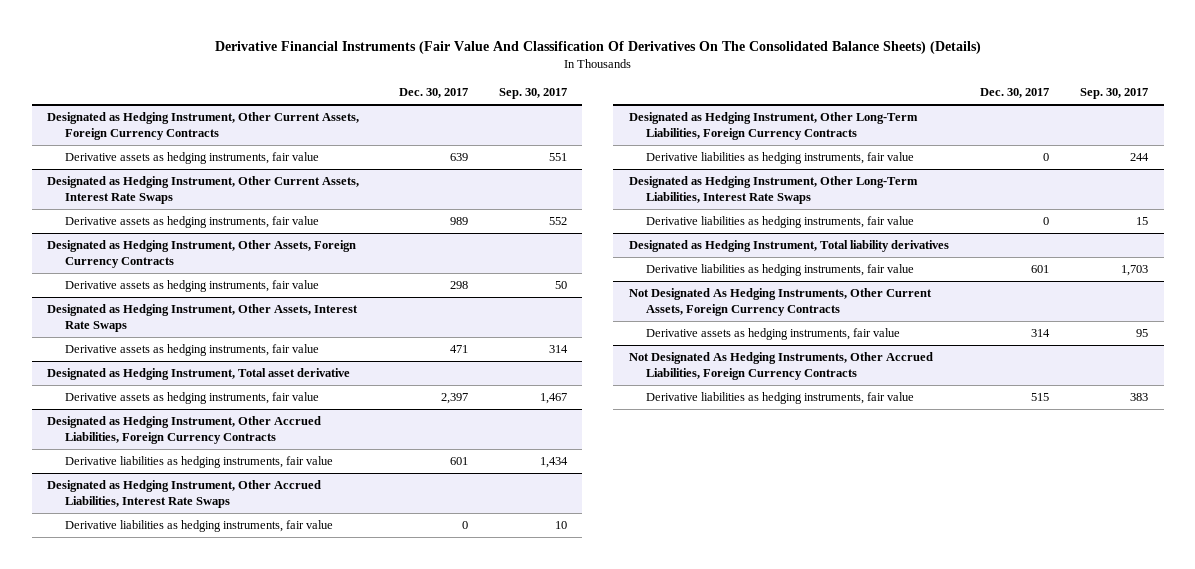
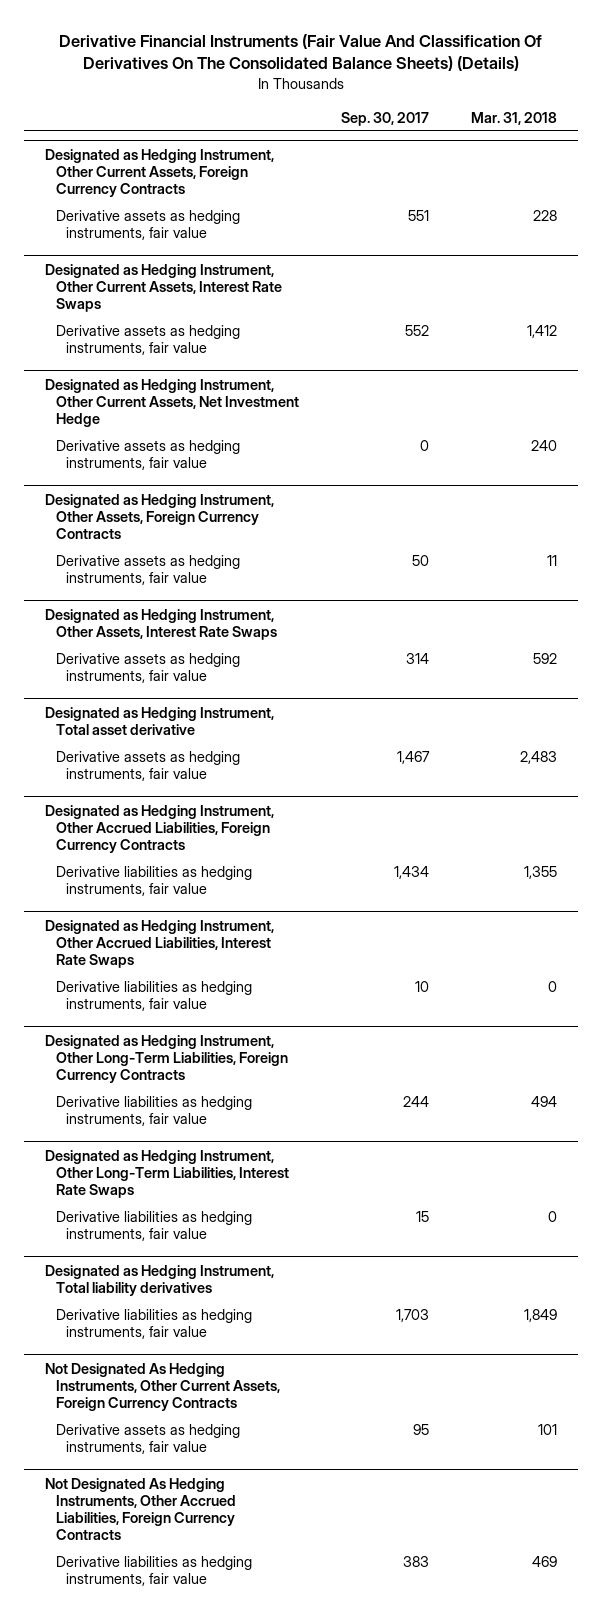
- | Dec. 30, 2017 | Sep. 30, 2017
+ | Sep. 30, 2017 | Mar. 31, 2018
+ Designated as Hedging Instrument, Other Current Assets, Net Investment Hedge
+ Derivative assets as hedging instruments, fair value | 0 | 240

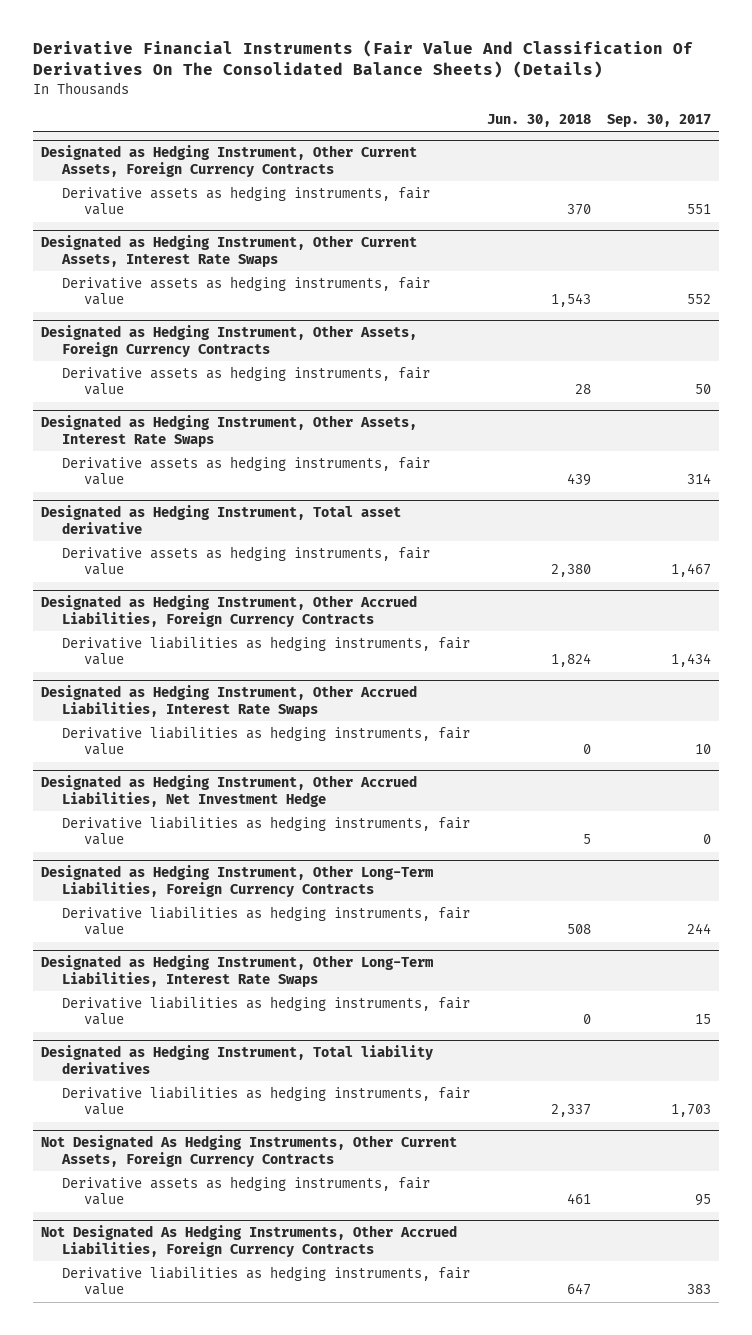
- | Sep. 30, 2017 | Mar. 31, 2018
+ | Jun. 30, 2018 | Sep. 30, 2017
- Designated as Hedging Instrument, Other Current Assets, Net Investment Hedge
- Derivative assets as hedging instruments, fair value | 0 | 240
+ Designated as Hedging Instrument, Other Accrued Liabilities, Net Investment Hedge
+ Derivative liabilities as hedging instruments, fair value | 5 | 0

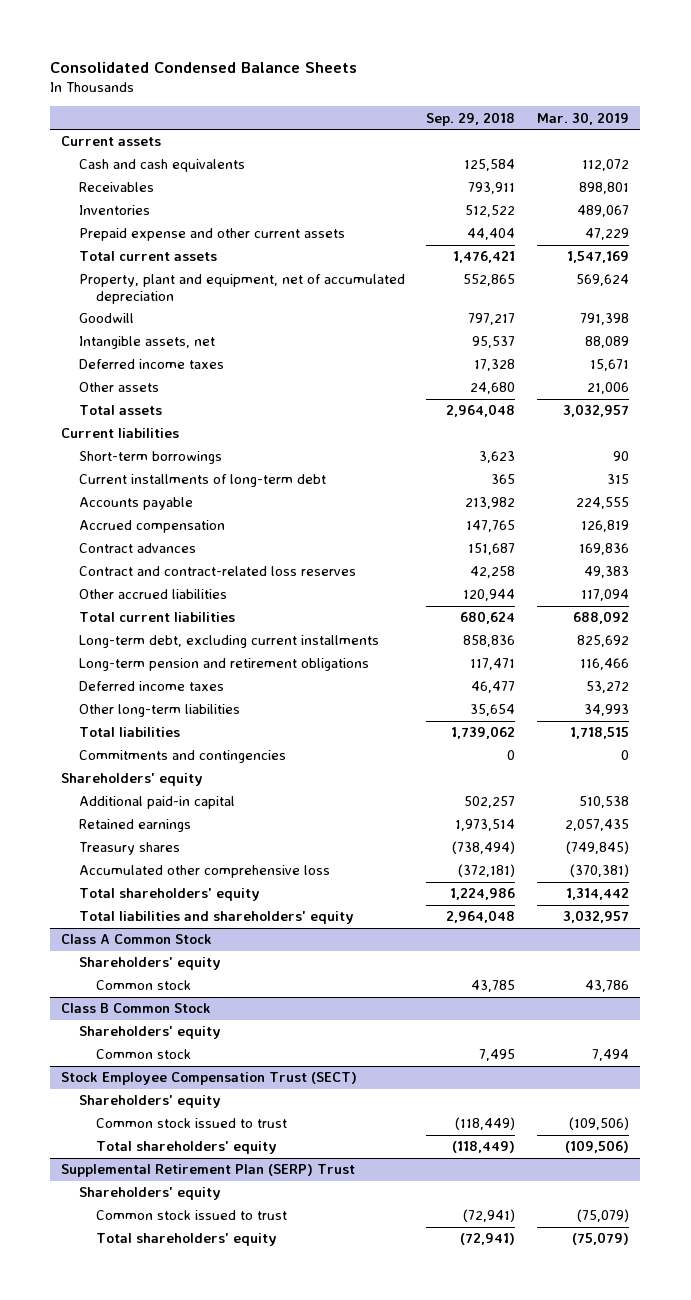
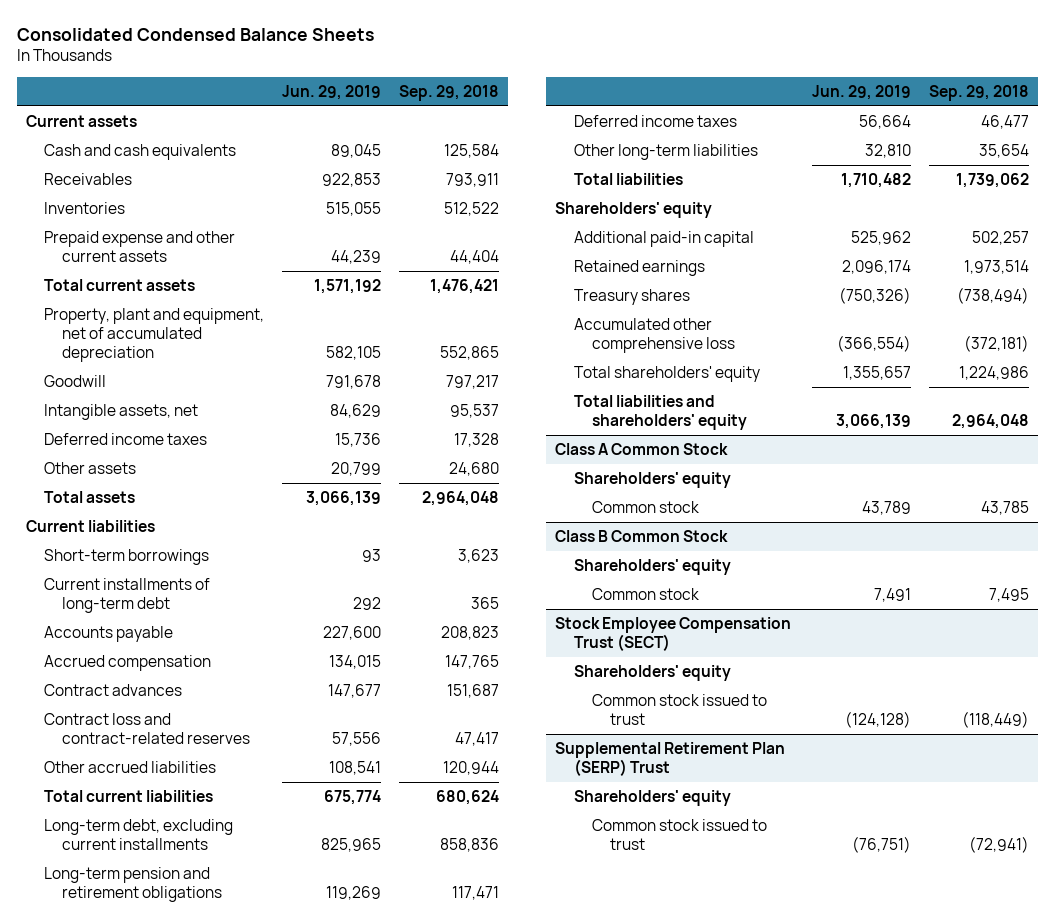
- | Sep. 29, 2018 | Mar. 30, 2019
+ | Jun. 29, 2019 | Sep. 29, 2018
- Accounts payable | 213,982 | 224,555
+ Accounts payable | 227,600 | 208,823
- Contract and contract-related loss reserves | 42,258 | 49,383
+ Contract loss and contract-related reserves | 57,556 | 47,417
- Commitments and contingencies | 0 | 0
@ Stock Employee Compensation Trust (SECT)
- Total shareholders' equity | (118,449) | (109,506)
@ Supplemental Retirement Plan (SERP) Trust
- Total shareholders' equity | (72,941) | (75,079)

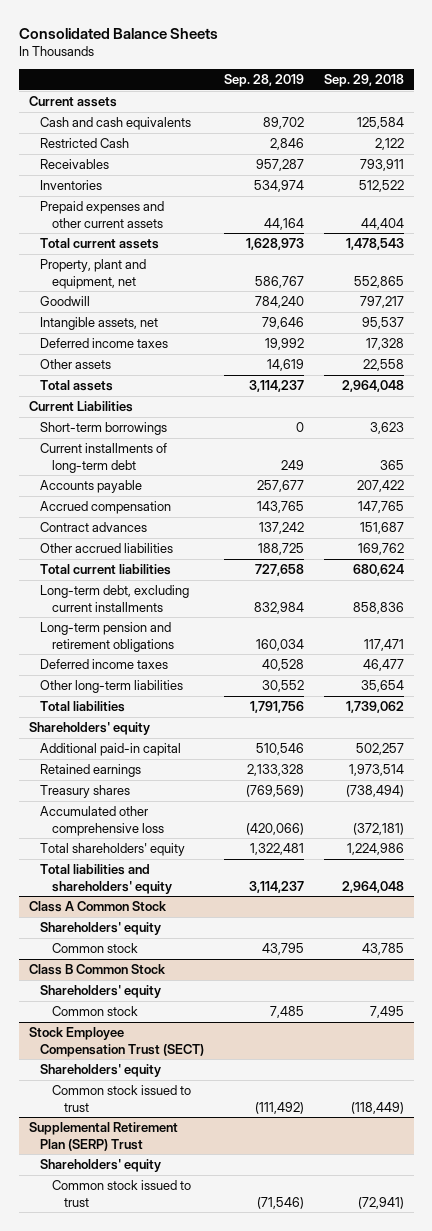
- Consolidated Condensed Balance Sheets
+ Consolidated Balance Sheets
- | Jun. 29, 2019 | Sep. 29, 2018
+ | Sep. 28, 2019 | Sep. 29, 2018
+ Restricted Cash | 2,846 | 2,122
- Prepaid expense and other current assets | 44,239 | 44,404
- Total current assets | 1,571,192 | 1,476,421
- Property, plant and equipment, net of accumulated depreciation | 582,105 | 552,865
+ Prepaid expenses and other current assets | 44,164 | 44,404
+ Total current assets | 1,628,973 | 1,478,543
+ Property, plant and equipment, net | 586,767 | 552,865
- Other assets | 20,799 | 24,680
+ Other assets | 14,619 | 22,558
- Current liabilities
+ Current Liabilities
- Accounts payable | 227,600 | 208,823
+ Accounts payable | 257,677 | 207,422
- Contract loss and contract-related reserves | 57,556 | 47,417
- Other accrued liabilities | 108,541 | 120,944
+ Other accrued liabilities | 188,725 | 169,762

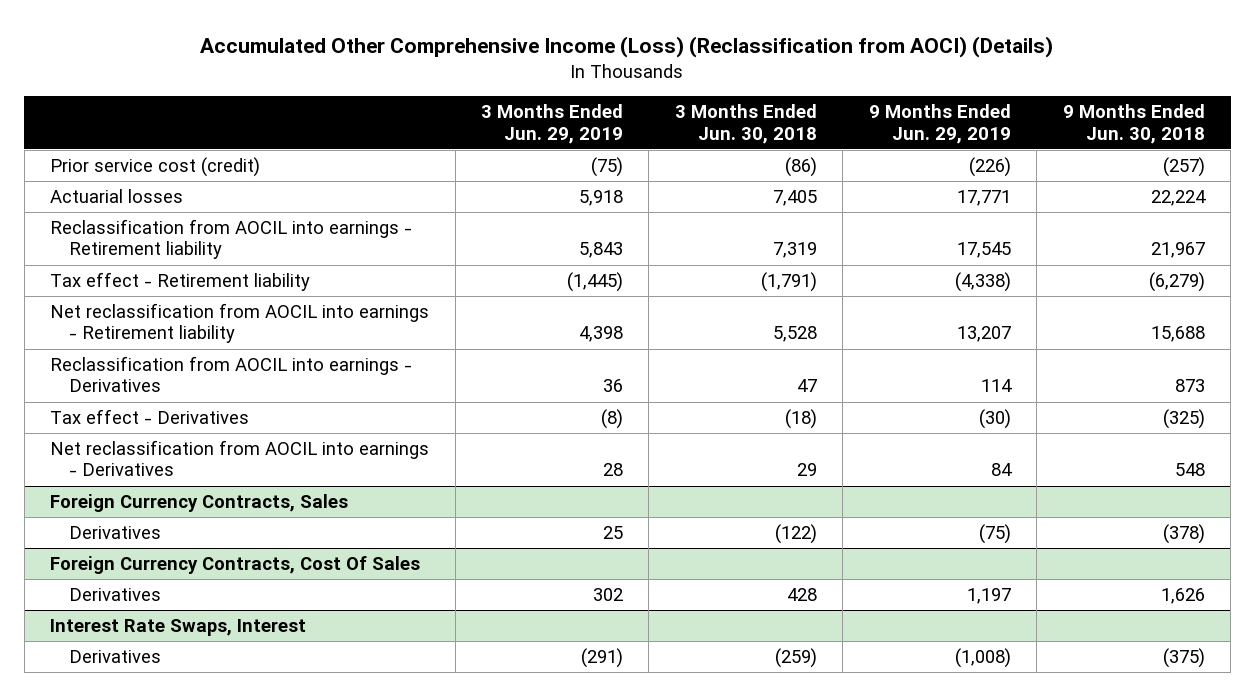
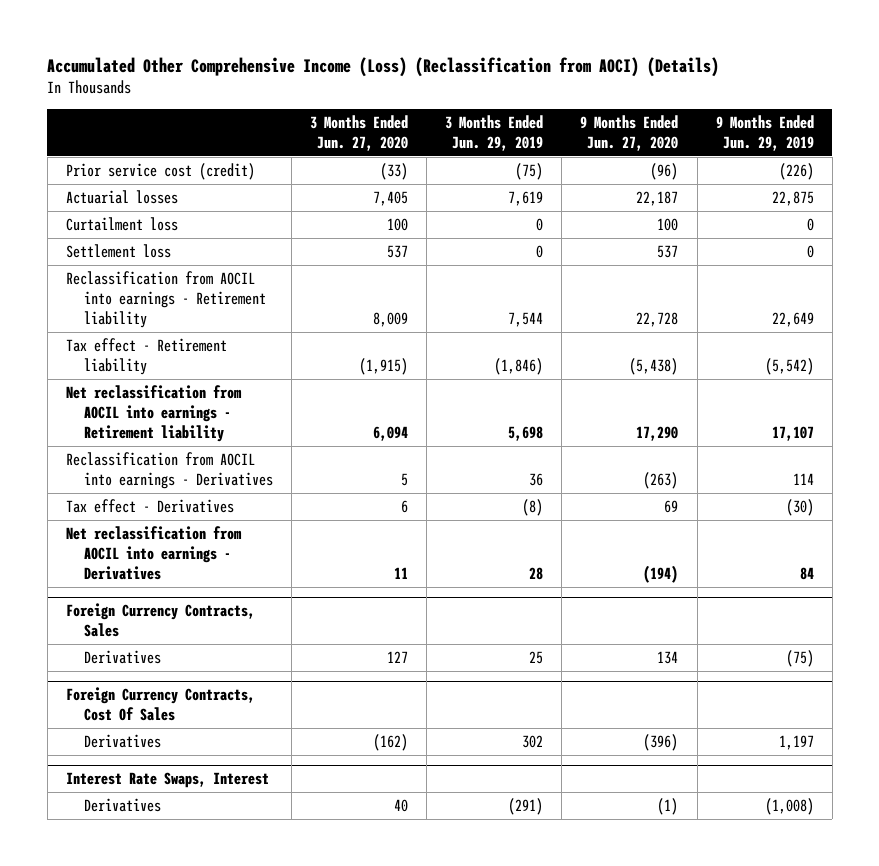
- | 3 Months Ended Jun. 29, 2019 | 3 Months Ended Jun. 30, 2018 | 9 Months Ended Jun. 29, 2019 | 9 Months Ended Jun. 30, 2018
+ | 3 Months Ended Jun. 27, 2020 | 3 Months Ended Jun. 29, 2019 | 9 Months Ended Jun. 27, 2020 | 9 Months Ended Jun. 29, 2019
- Actuarial losses | 5,918 | 7,405 | 17,771 | 22,224
- Reclassification from AOCIL into earnings - Retirement liability | 5,843 | 7,319 | 17,545 | 21,967
- Tax effect - Retirement liability | (1,445) | (1,791) | (4,338) | (6,279)
- Net reclassification from AOCIL into earnings - Retirement liability | 4,398 | 5,528 | 13,207 | 15,688
+ Actuarial losses | 7,405 | 7,619 | 22,187 | 22,875
+ Curtailment loss | 100 | 0 | 100 | 0
+ Settlement loss | 537 | 0 | 537 | 0
+ Reclassification from AOCIL into earnings - Retirement liability | 8,009 | 7,544 | 22,728 | 22,649
+ Tax effect - Retirement liability | (1,915) | (1,846) | (5,438) | (5,542)
+ Net reclassification from AOCIL into earnings - Retirement liability | 6,094 | 5,698 | 17,290 | 17,107

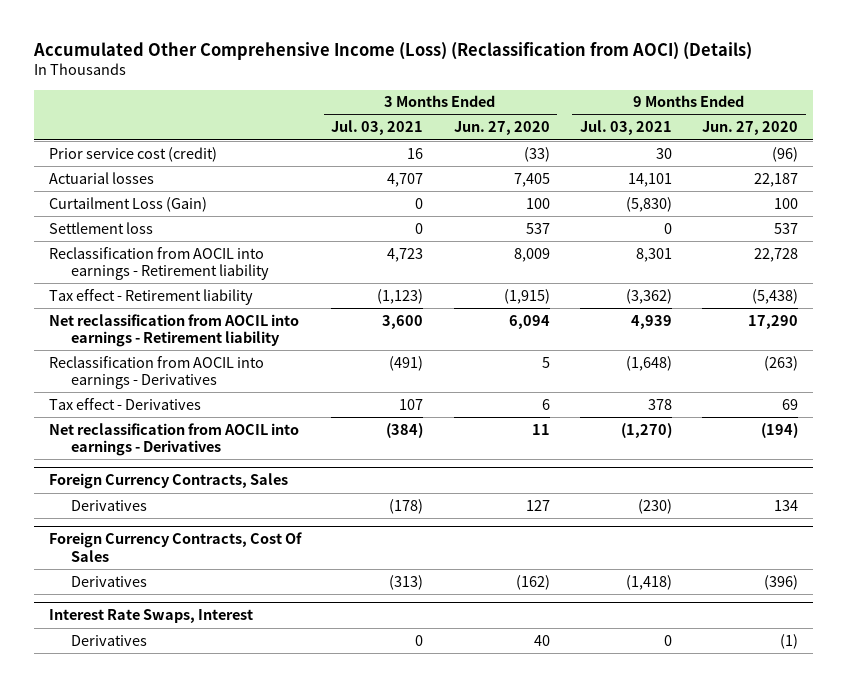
- | 3 Months Ended Jun. 27, 2020 | 3 Months Ended Jun. 29, 2019 | 9 Months Ended Jun. 27, 2020 | 9 Months Ended Jun. 29, 2019
+ | 3 Months Ended Jul. 03, 2021 | 3 Months Ended Jun. 27, 2020 | 9 Months Ended Jul. 03, 2021 | 9 Months Ended Jun. 27, 2020
- Curtailment loss | 100 | 0 | 100 | 0
+ Curtailment Loss (Gain) | 0 | 100 | (5,830) | 100

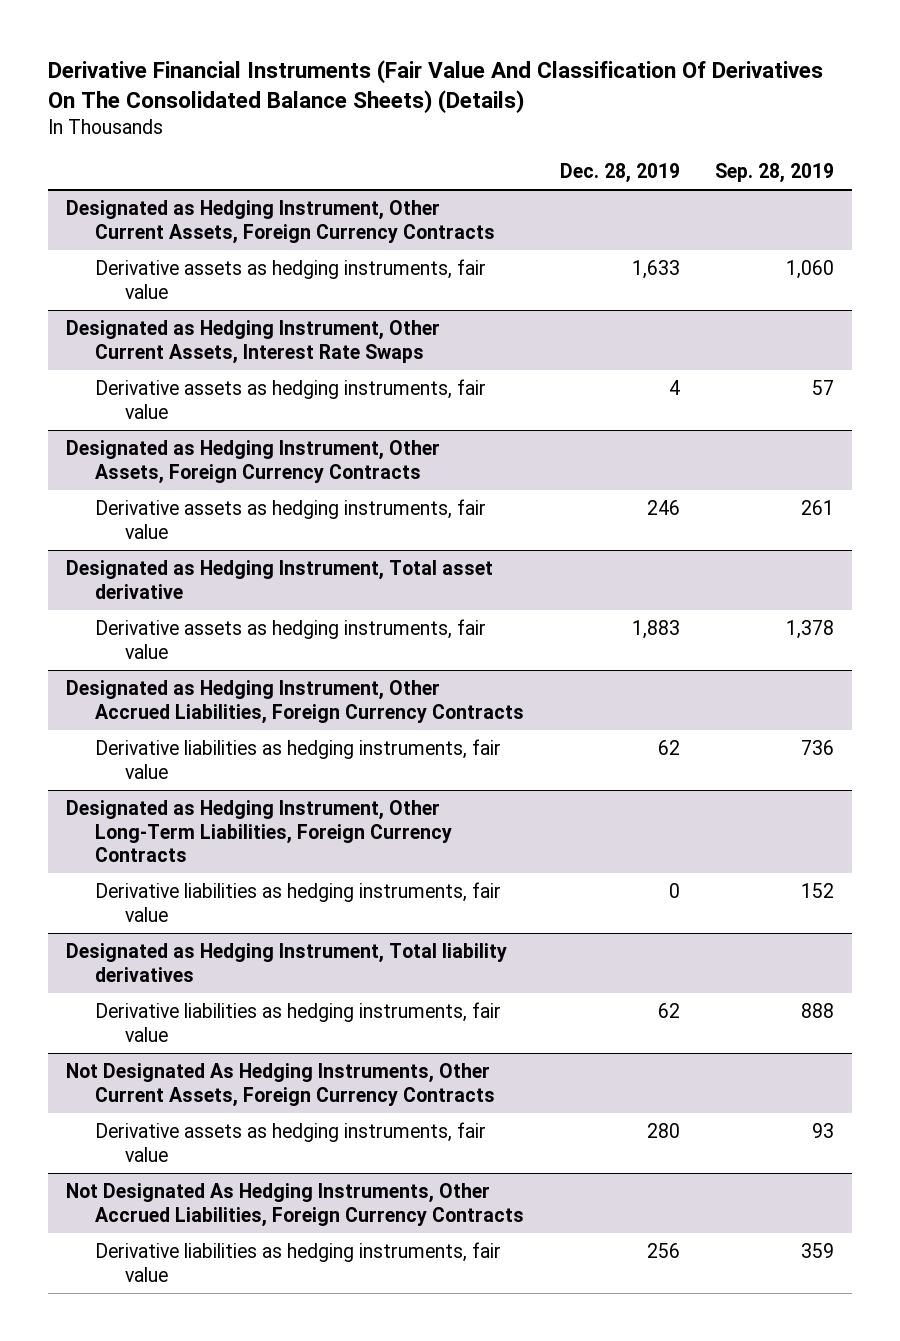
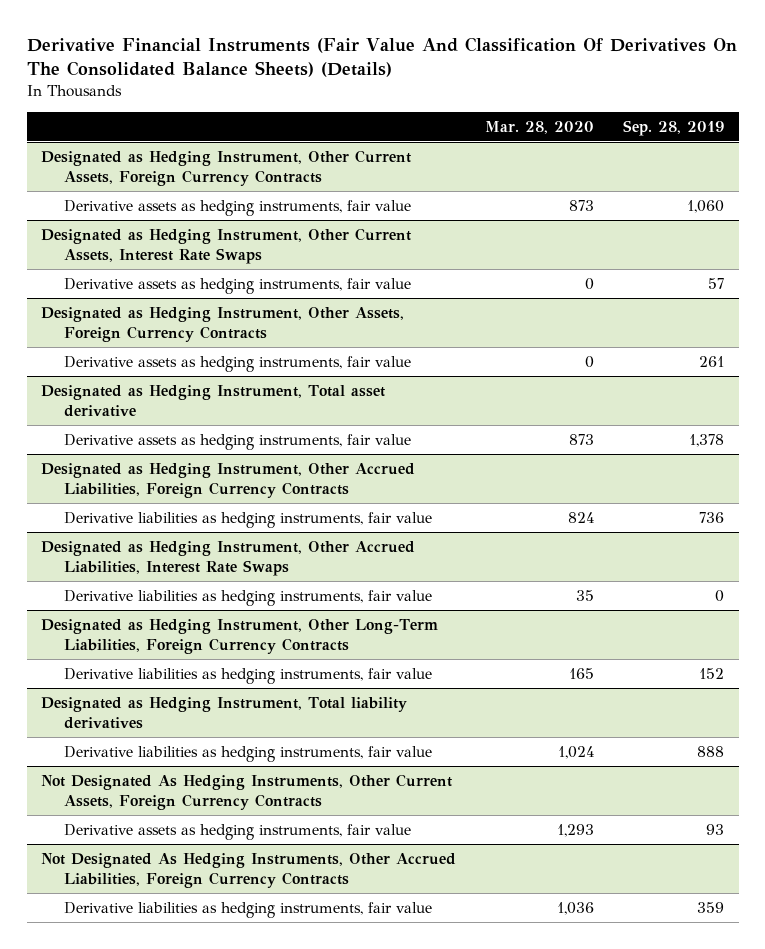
- | Dec. 28, 2019 | Sep. 28, 2019
+ | Mar. 28, 2020 | Sep. 28, 2019
+ Designated as Hedging Instrument, Other Accrued Liabilities, Interest Rate Swaps
+ Derivative liabilities as hedging instruments, fair value | 35 | 0

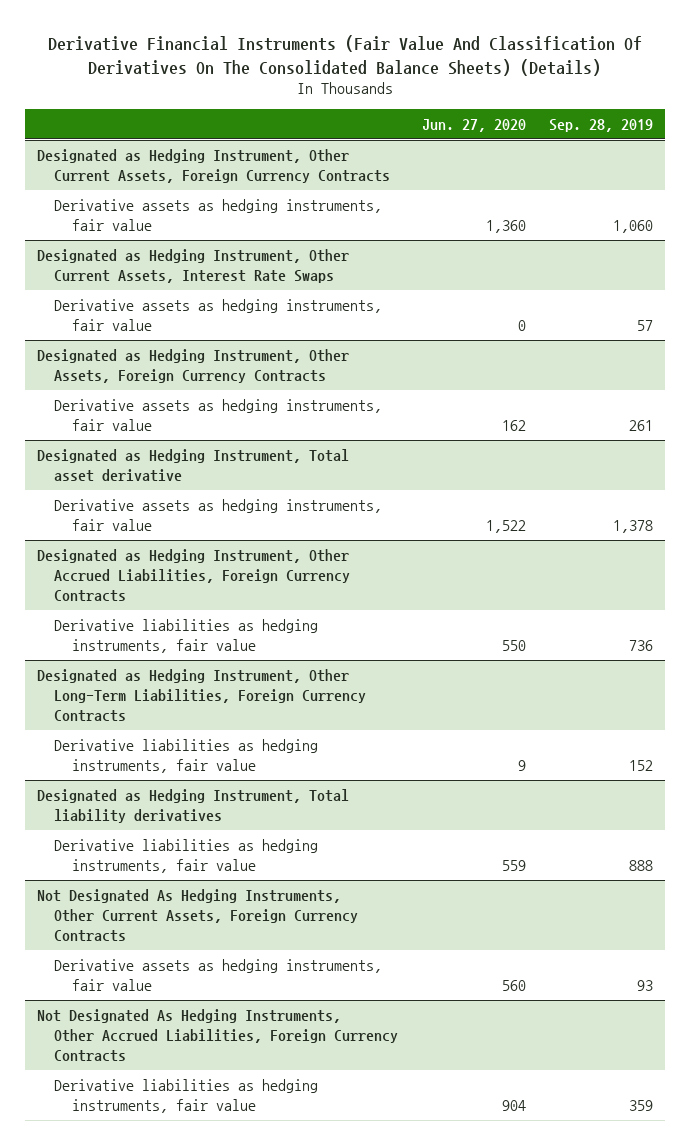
- | Mar. 28, 2020 | Sep. 28, 2019
+ | Jun. 27, 2020 | Sep. 28, 2019
- Designated as Hedging Instrument, Other Accrued Liabilities, Interest Rate Swaps
- Derivative liabilities as hedging instruments, fair value | 35 | 0

